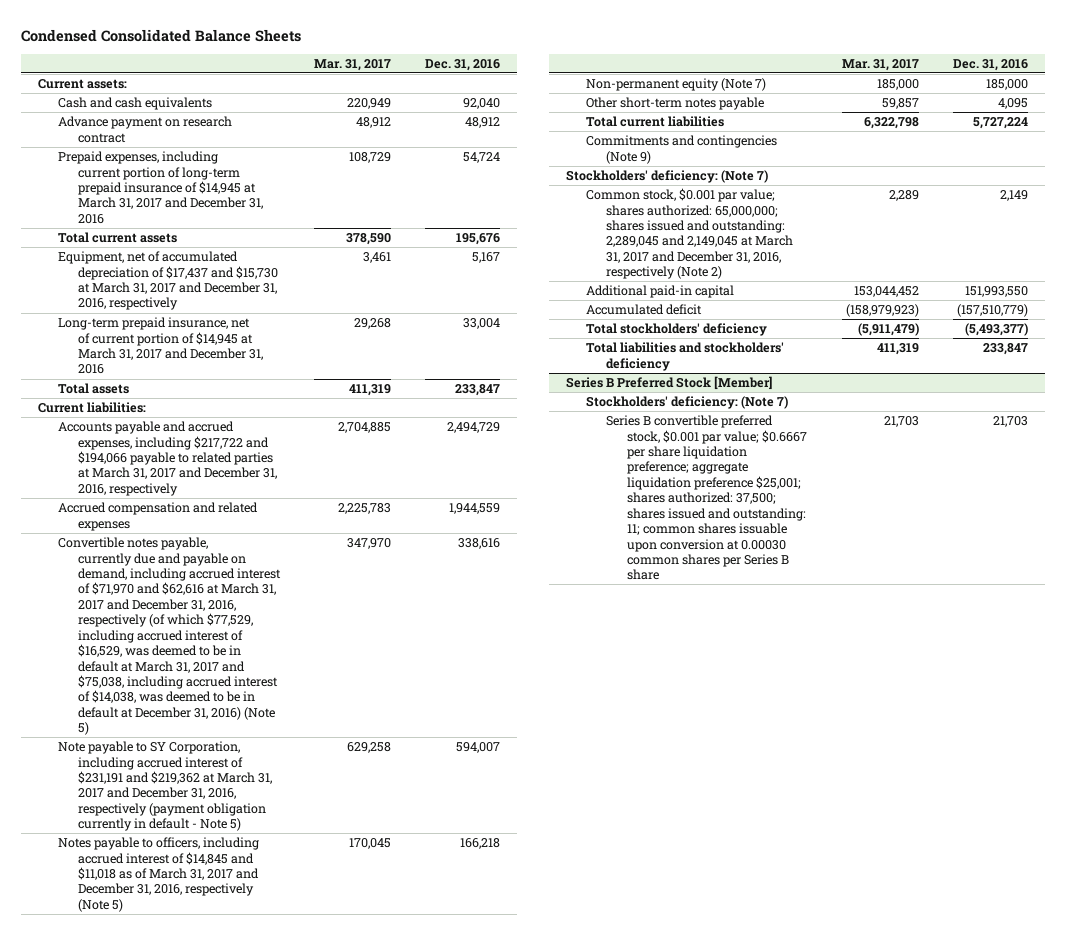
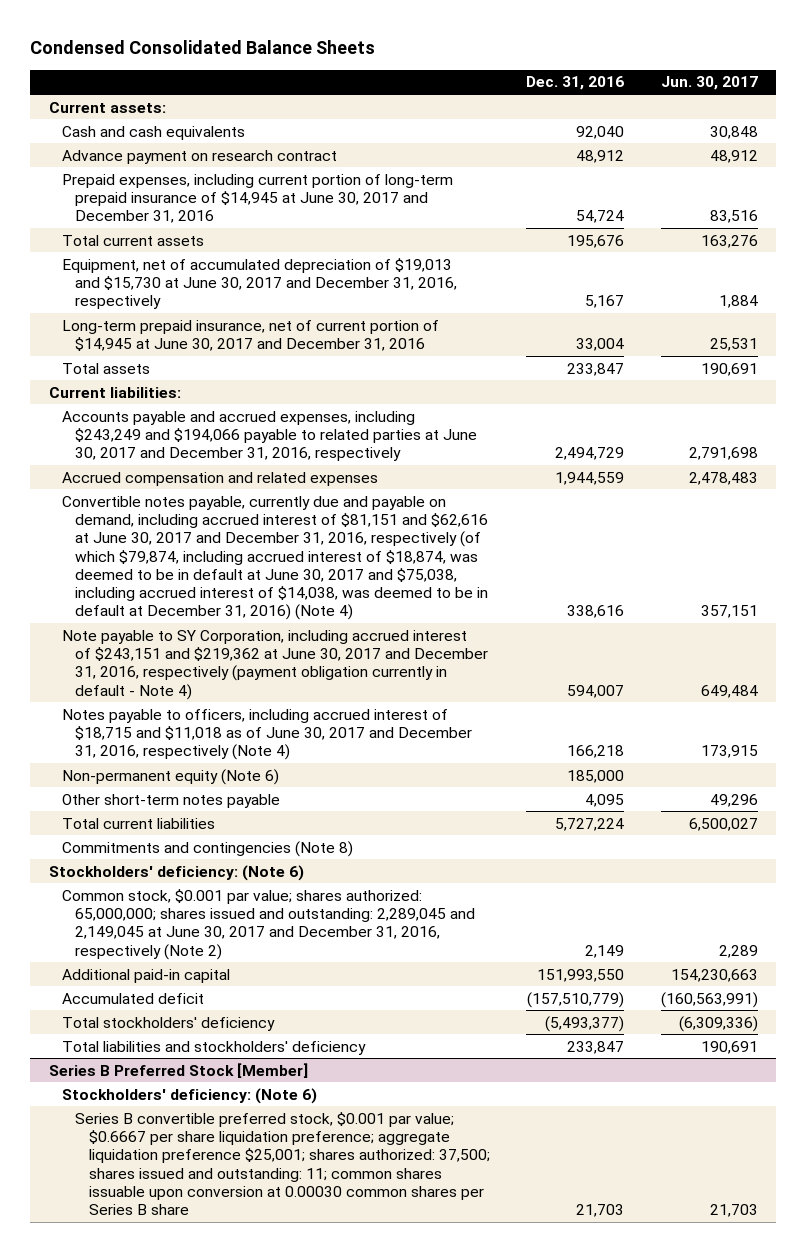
- | Mar. 31, 2017 | Dec. 31, 2016
+ | Dec. 31, 2016 | Jun. 30, 2017
- Prepaid expenses, including current portion of long-term prepaid insurance of $14,945 at March 31, 2017 and December 31, 2016 | 108,729 | 54,724
+ Prepaid expenses, including current portion of long-term prepaid insurance of $14,945 at June 30, 2017 and December 31, 2016 | 54,724 | 83,516
- Equipment, net of accumulated depreciation of $17,437 and $15,730 at March 31, 2017 and December 31, 2016, respectively | 3,461 | 5,167
- Long-term prepaid insurance, net of current portion of $14,945 at March 31, 2017 and December 31, 2016 | 29,268 | 33,004
+ Equipment, net of accumulated depreciation of $19,013 and $15,730 at June 30, 2017 and December 31, 2016, respectively | 5,167 | 1,884
+ Long-term prepaid insurance, net of current portion of $14,945 at June 30, 2017 and December 31, 2016 | 33,004 | 25,531
- Accounts payable and accrued expenses, including $217,722 and $194,066 payable to related parties at March 31, 2017 and December 31, 2016, respectively | 2,704,885 | 2,494,729
+ Accounts payable and accrued expenses, including $243,249 and $194,066 payable to related parties at June 30, 2017 and December 31, 2016, respectively | 2,494,729 | 2,791,698
- Convertible notes payable, currently due and payable on demand, including accrued interest of $71,970 and $62,616 at March 31, 2017 and December 31, 2016, respectively (of which $77,529, including accrued interest of $16,529, was deemed to be in default at March 31, 2017 and $75,038, including accrued interest of $14,038, was deemed to be in default at December 31, 2016) (Note 5) | 347,970 | 338,616
- Note payable to SY Corporation, including accrued interest of $231,191 and $219,362 at March 31, 2017 and December 31, 2016, respectively (payment obligation currently in default - Note 5) | 629,258 | 594,007
- Notes payable to officers, including accrued interest of $14,845 and $11,018 as of March 31, 2017 and December 31, 2016, respectively (Note 5) | 170,045 | 166,218
- Non-permanent equity (Note 7) | 185,000 | 185,000
+ Convertible notes payable, currently due and payable on demand, including accrued interest of $81,151 and $62,616 at June 30, 2017 and December 31, 2016, respectively (of which $79,874, including accrued interest of $18,874, was deemed to be in default at June 30, 2017 and $75,038, including accrued interest of $14,038, was deemed to be in default at December 31, 2016) (Note 4) | 338,616 | 357,151
+ Note payable to SY Corporation, including accrued interest of $243,151 and $219,362 at June 30, 2017 and December 31, 2016, respectively (payment obligation currently in default - Note 4) | 594,007 | 649,484
+ Notes payable to officers, including accrued interest of $18,715 and $11,018 as of June 30, 2017 and December 31, 2016, respectively (Note 4) | 166,218 | 173,915
+ Non-permanent equity (Note 6) | 185,000 |
- Commitments and contingencies (Note 9)
- Stockholders' deficiency: (Note 7)
- Common stock, $0.001 par value; shares authorized: 65,000,000; shares issued and outstanding: 2,289,045 and 2,149,045 at March 31, 2017 and December 31, 2016, respectively (Note 2) | 2,289 | 2,149
+ Commitments and contingencies (Note 8)
+ Stockholders' deficiency: (Note 6)
+ Common stock, $0.001 par value; shares authorized: 65,000,000; shares issued and outstanding: 2,289,045 and 2,149,045 at June 30, 2017 and December 31, 2016, respectively (Note 2) | 2,149 | 2,289
@ Series B Preferred Stock [Member]
- Stockholders' deficiency: (Note 7)
+ Stockholders' deficiency: (Note 6)

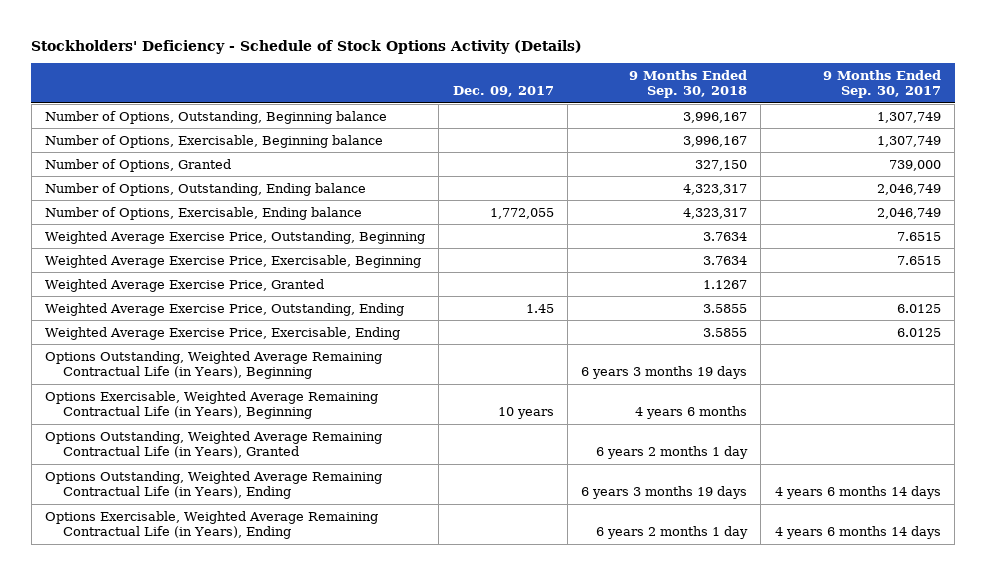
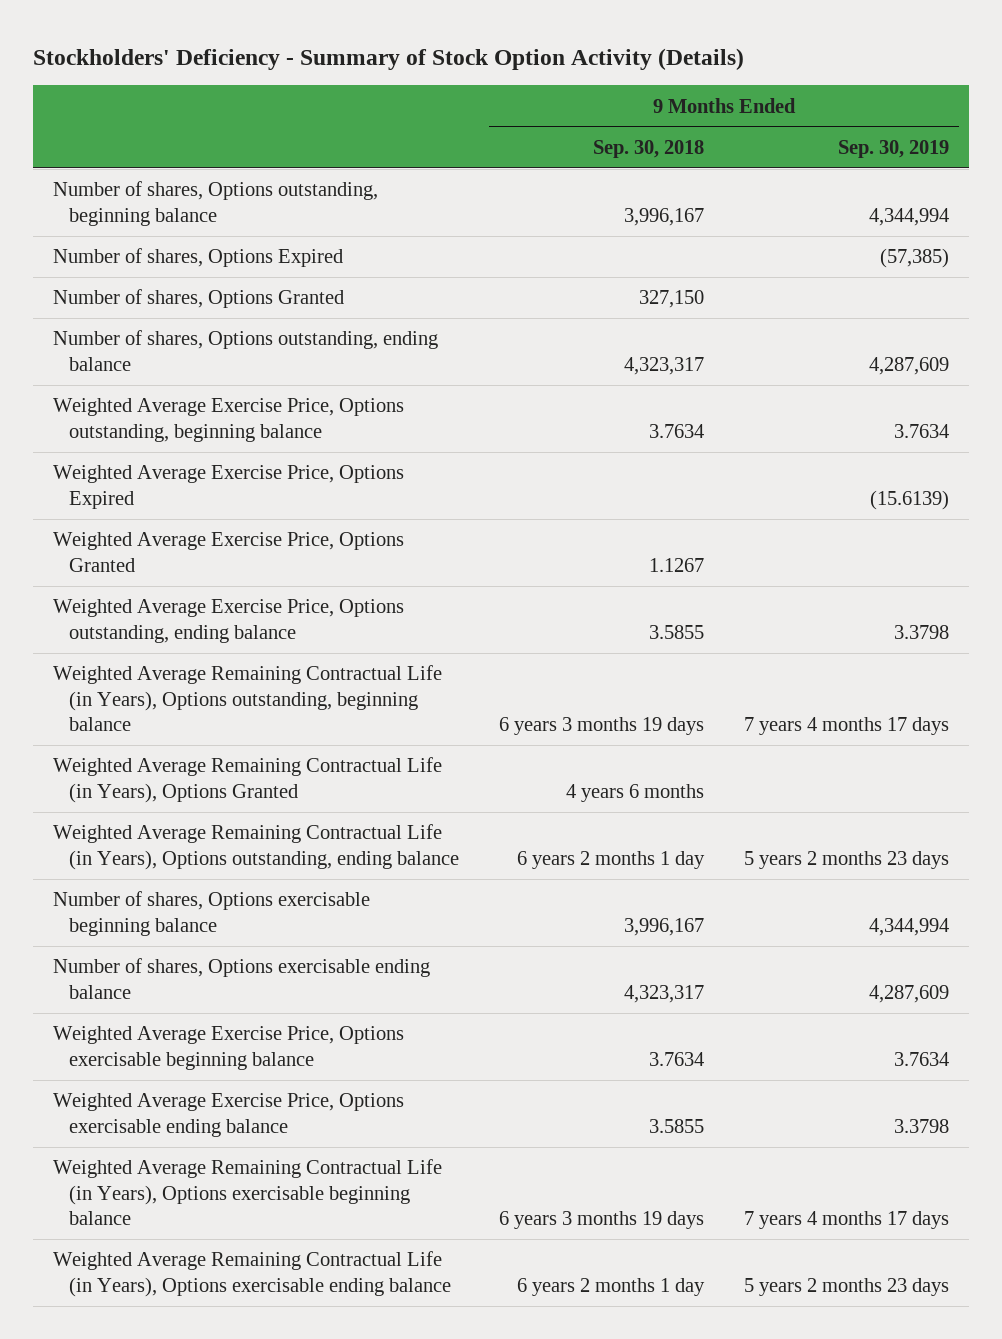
- Stockholders' Deficiency - Schedule of Stock Options Activity (Details)
+ Stockholders' Deficiency - Summary of Stock Option Activity (Details)
- | Dec. 09, 2017 | 9 Months Ended Sep. 30, 2018 | 9 Months Ended Sep. 30, 2017
+ | 9 Months Ended Sep. 30, 2018 | 9 Months Ended Sep. 30, 2019
- Number of Options, Outstanding, Beginning balance | | 3,996,167 | 1,307,749
- Number of Options, Exercisable, Beginning balance | | 3,996,167 | 1,307,749
- Number of Options, Granted | | 327,150 | 739,000
- Number of Options, Outstanding, Ending balance | | 4,323,317 | 2,046,749
- Number of Options, Exercisable, Ending balance | 1,772,055 | 4,323,317 | 2,046,749
- Weighted Average Exercise Price, Outstanding, Beginning | | 3.7634 | 7.6515
- Weighted Average Exercise Price, Exercisable, Beginning | | 3.7634 | 7.6515
- Weighted Average Exercise Price, Granted | | 1.1267 |
- Weighted Average Exercise Price, Outstanding, Ending | 1.45 | 3.5855 | 6.0125
- Weighted Average Exercise Price, Exercisable, Ending | | 3.5855 | 6.0125
- Options Outstanding, Weighted Average Remaining Contractual Life (in Years), Beginning | | 6 years 3 months 19 days |
- Options Exercisable, Weighted Average Remaining Contractual Life (in Years), Beginning | 10 years | 4 years 6 months |
- Options Outstanding, Weighted Average Remaining Contractual Life (in Years), Granted | | 6 years 2 months 1 day |
- Options Outstanding, Weighted Average Remaining Contractual Life (in Years), Ending | | 6 years 3 months 19 days | 4 years 6 months 14 days
- Options Exercisable, Weighted Average Remaining Contractual Life (in Years), Ending | | 6 years 2 months 1 day | 4 years 6 months 14 days
+ Number of shares, Options outstanding, beginning balance | 3,996,167 | 4,344,994
+ Number of shares, Options Expired | | (57,385)
+ Number of shares, Options Granted | 327,150 |
+ Number of shares, Options outstanding, ending balance | 4,323,317 | 4,287,609
+ Weighted Average Exercise Price, Options outstanding, beginning balance | 3.7634 | 3.7634
+ Weighted Average Exercise Price, Options Expired | | (15.6139)
+ Weighted Average Exercise Price, Options Granted | 1.1267 |
+ Weighted Average Exercise Price, Options outstanding, ending balance | 3.5855 | 3.3798
+ Weighted Average Remaining Contractual Life (in Years), Options outstanding, beginning balance | 6 years 3 months 19 days | 7 years 4 months 17 days
+ Weighted Average Remaining Contractual Life (in Years), Options Granted | 4 years 6 months |
+ Weighted Average Remaining Contractual Life (in Years), Options outstanding, ending balance | 6 years 2 months 1 day | 5 years 2 months 23 days
+ Number of shares, Options exercisable beginning balance | 3,996,167 | 4,344,994
+ Number of shares, Options exercisable ending balance | 4,323,317 | 4,287,609
+ Weighted Average Exercise Price, Options exercisable beginning balance | 3.7634 | 3.7634
+ Weighted Average Exercise Price, Options exercisable ending balance | 3.5855 | 3.3798
+ Weighted Average Remaining Contractual Life (in Years), Options exercisable beginning balance | 6 years 3 months 19 days | 7 years 4 months 17 days
+ Weighted Average Remaining Contractual Life (in Years), Options exercisable ending balance | 6 years 2 months 1 day | 5 years 2 months 23 days

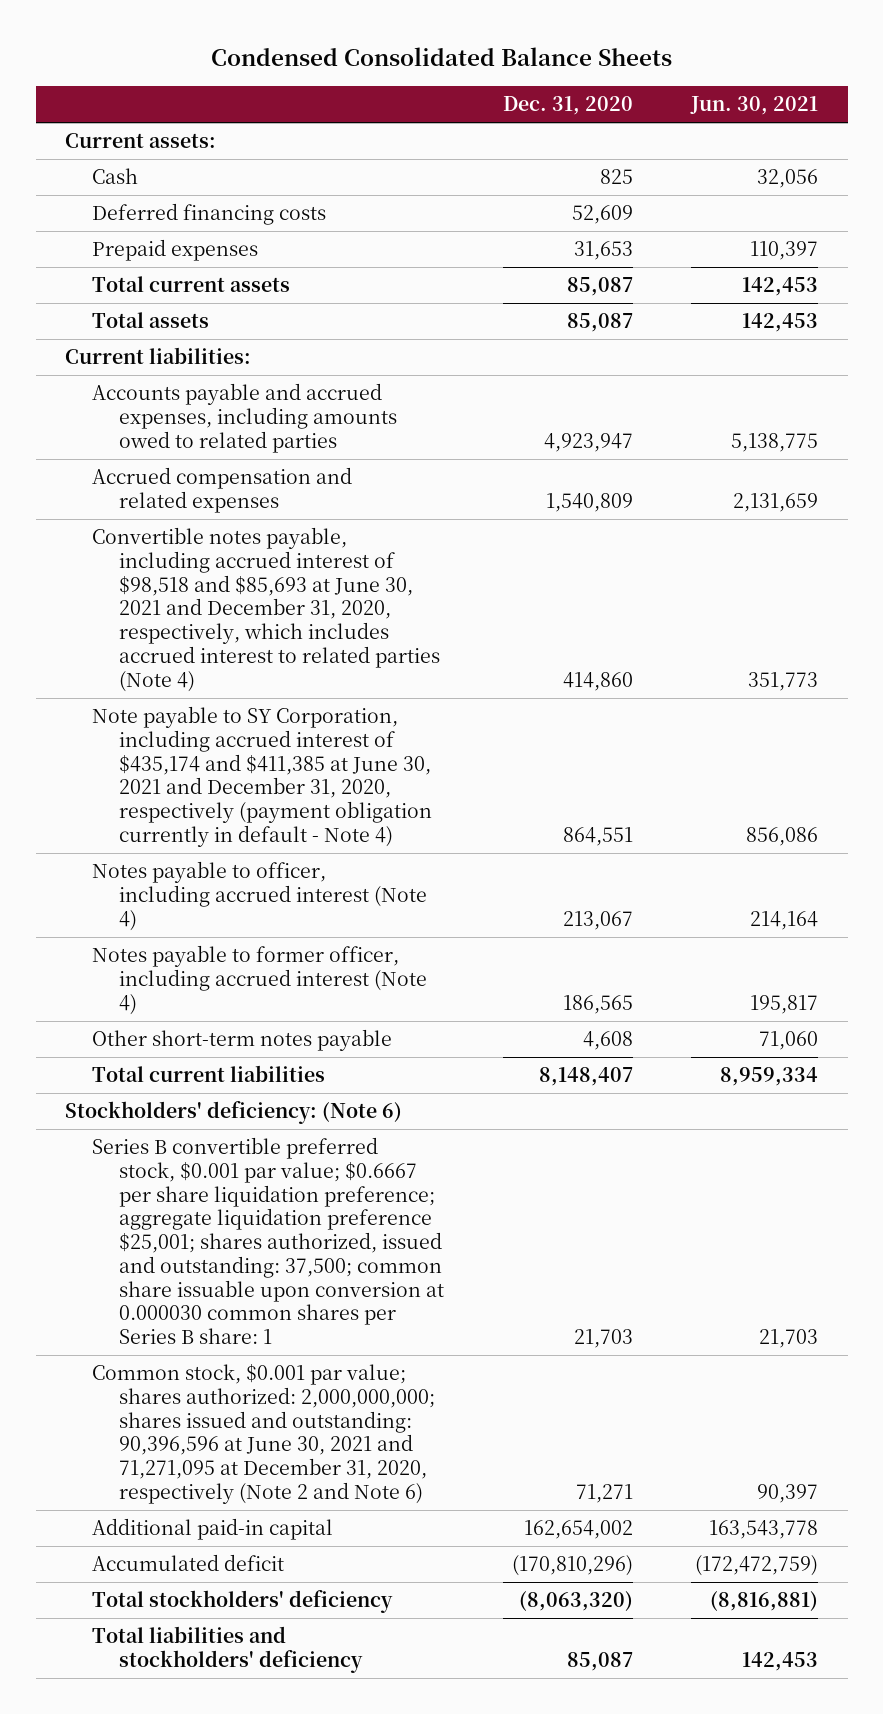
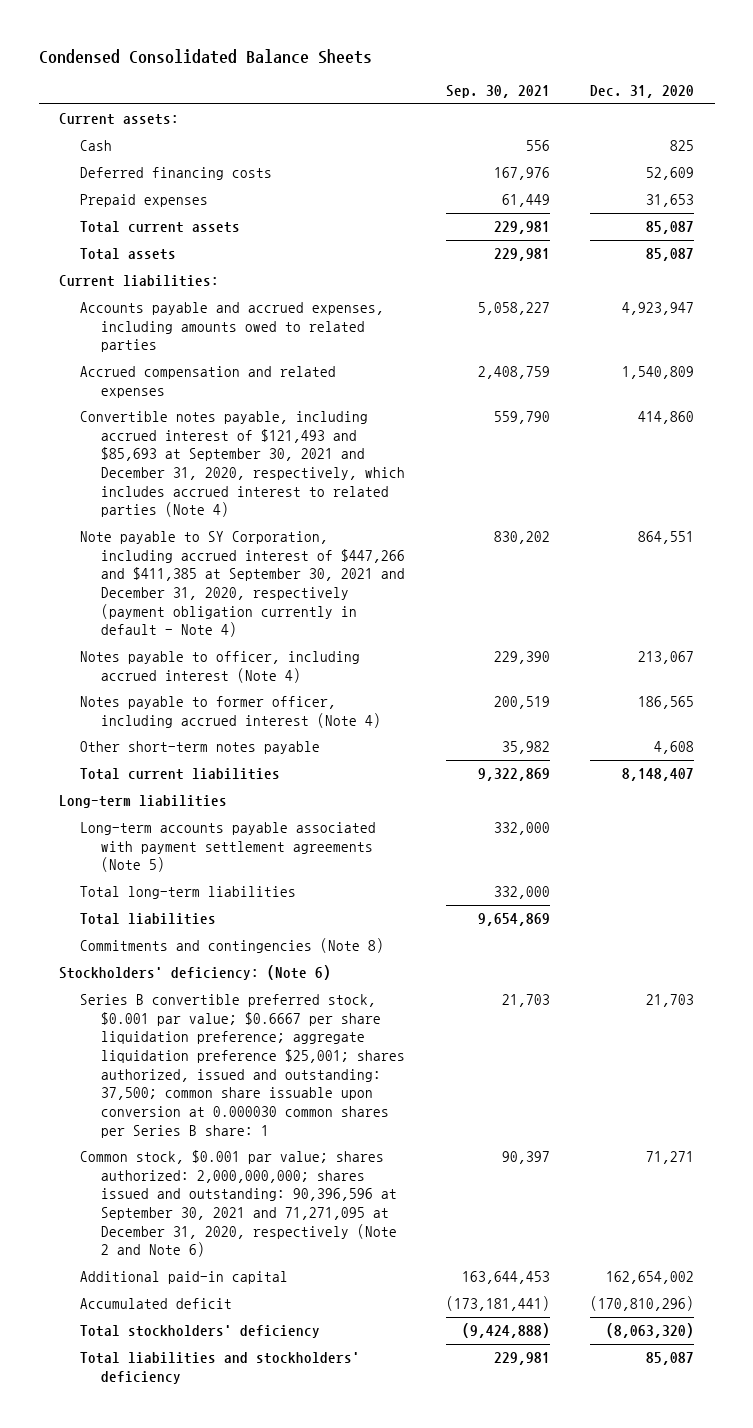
- | Dec. 31, 2020 | Jun. 30, 2021
+ | Sep. 30, 2021 | Dec. 31, 2020
- Convertible notes payable, including accrued interest of $98,518 and $85,693 at June 30, 2021 and December 31, 2020, respectively, which includes accrued interest to related parties (Note 4) | 414,860 | 351,773
- Note payable to SY Corporation, including accrued interest of $435,174 and $411,385 at June 30, 2021 and December 31, 2020, respectively (payment obligation currently in default - Note 4) | 864,551 | 856,086
+ Convertible notes payable, including accrued interest of $121,493 and $85,693 at September 30, 2021 and December 31, 2020, respectively, which includes accrued interest to related parties (Note 4) | 559,790 | 414,860
+ Note payable to SY Corporation, including accrued interest of $447,266 and $411,385 at September 30, 2021 and December 31, 2020, respectively (payment obligation currently in default - Note 4) | 830,202 | 864,551
+ Long-term liabilities
+ Long-term accounts payable associated with payment settlement agreements (Note 5) | 332,000 |
+ Total long-term liabilities | 332,000 |
+ Total liabilities | 9,654,869 |
+ Commitments and contingencies (Note 8)
- Common stock, $0.001 par value; shares authorized: 2,000,000,000; shares issued and outstanding: 90,396,596 at June 30, 2021 and 71,271,095 at December 31, 2020, respectively (Note 2 and Note 6) | 71,271 | 90,397
+ Common stock, $0.001 par value; shares authorized: 2,000,000,000; shares issued and outstanding: 90,396,596 at September 30, 2021 and 71,271,095 at December 31, 2020, respectively (Note 2 and Note 6) | 90,397 | 71,271

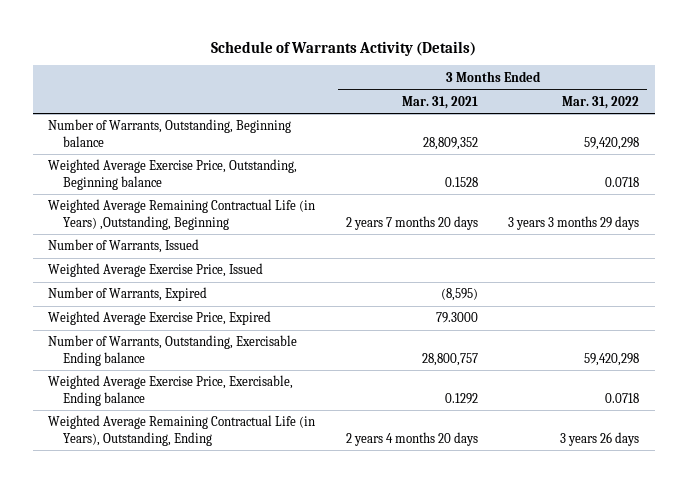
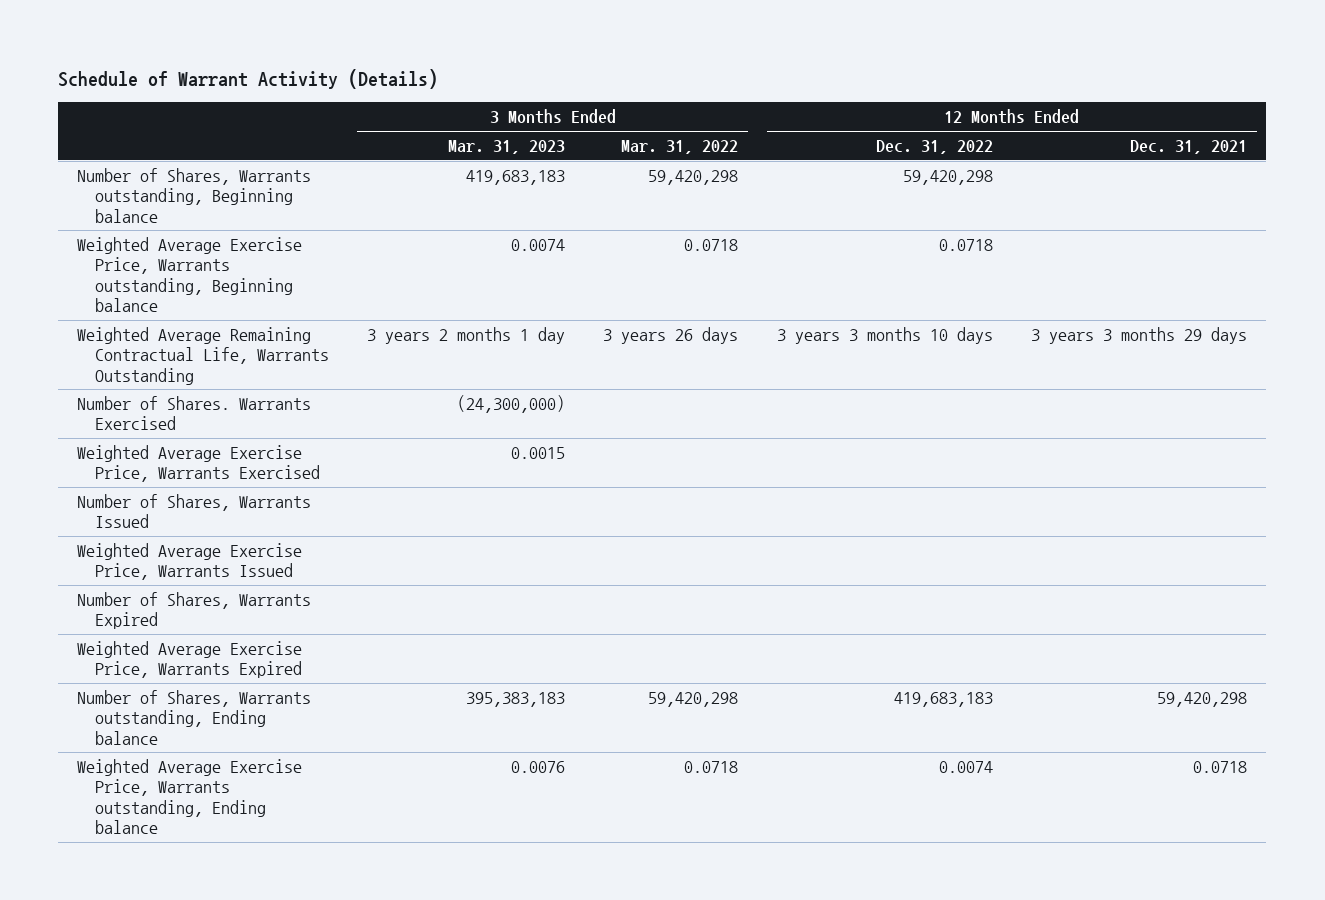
- Schedule of Warrants Activity (Details)
+ Schedule of Warrant Activity (Details)
- | 3 Months Ended Mar. 31, 2021 | 3 Months Ended Mar. 31, 2022
+ | 3 Months Ended Mar. 31, 2023 | 3 Months Ended Mar. 31, 2022 | 12 Months Ended Dec. 31, 2022 | 12 Months Ended Dec. 31, 2021
- Number of Warrants, Outstanding, Beginning balance | 28,809,352 | 59,420,298
- Weighted Average Exercise Price, Outstanding, Beginning balance | 0.1528 | 0.0718
- Weighted Average Remaining Contractual Life (in Years) ,Outstanding, Beginning | 2 years 7 months 20 days | 3 years 3 months 29 days
- Number of Warrants, Issued
- Weighted Average Exercise Price, Issued
- Number of Warrants, Expired | (8,595) |
- Weighted Average Exercise Price, Expired | 79.3000 |
- Number of Warrants, Outstanding, Exercisable Ending balance | 28,800,757 | 59,420,298
- Weighted Average Exercise Price, Exercisable, Ending balance | 0.1292 | 0.0718
- Weighted Average Remaining Contractual Life (in Years), Outstanding, Ending | 2 years 4 months 20 days | 3 years 26 days
+ Number of Shares, Warrants outstanding, Beginning balance | 419,683,183 | 59,420,298 | 59,420,298 |
+ Weighted Average Exercise Price, Warrants outstanding, Beginning balance | 0.0074 | 0.0718 | 0.0718 |
+ Weighted Average Remaining Contractual Life, Warrants Outstanding | 3 years 2 months 1 day | 3 years 26 days | 3 years 3 months 10 days | 3 years 3 months 29 days
+ Number of Shares. Warrants Exercised | (24,300,000) | | |
+ Weighted Average Exercise Price, Warrants Exercised | 0.0015 | | |
+ Number of Shares, Warrants Issued
+ Weighted Average Exercise Price, Warrants Issued
+ Number of Shares, Warrants Expired
+ Weighted Average Exercise Price, Warrants Expired
+ Number of Shares, Warrants outstanding, Ending balance | 395,383,183 | 59,420,298 | 419,683,183 | 59,420,298
+ Weighted Average Exercise Price, Warrants outstanding, Ending balance | 0.0076 | 0.0718 | 0.0074 | 0.0718

